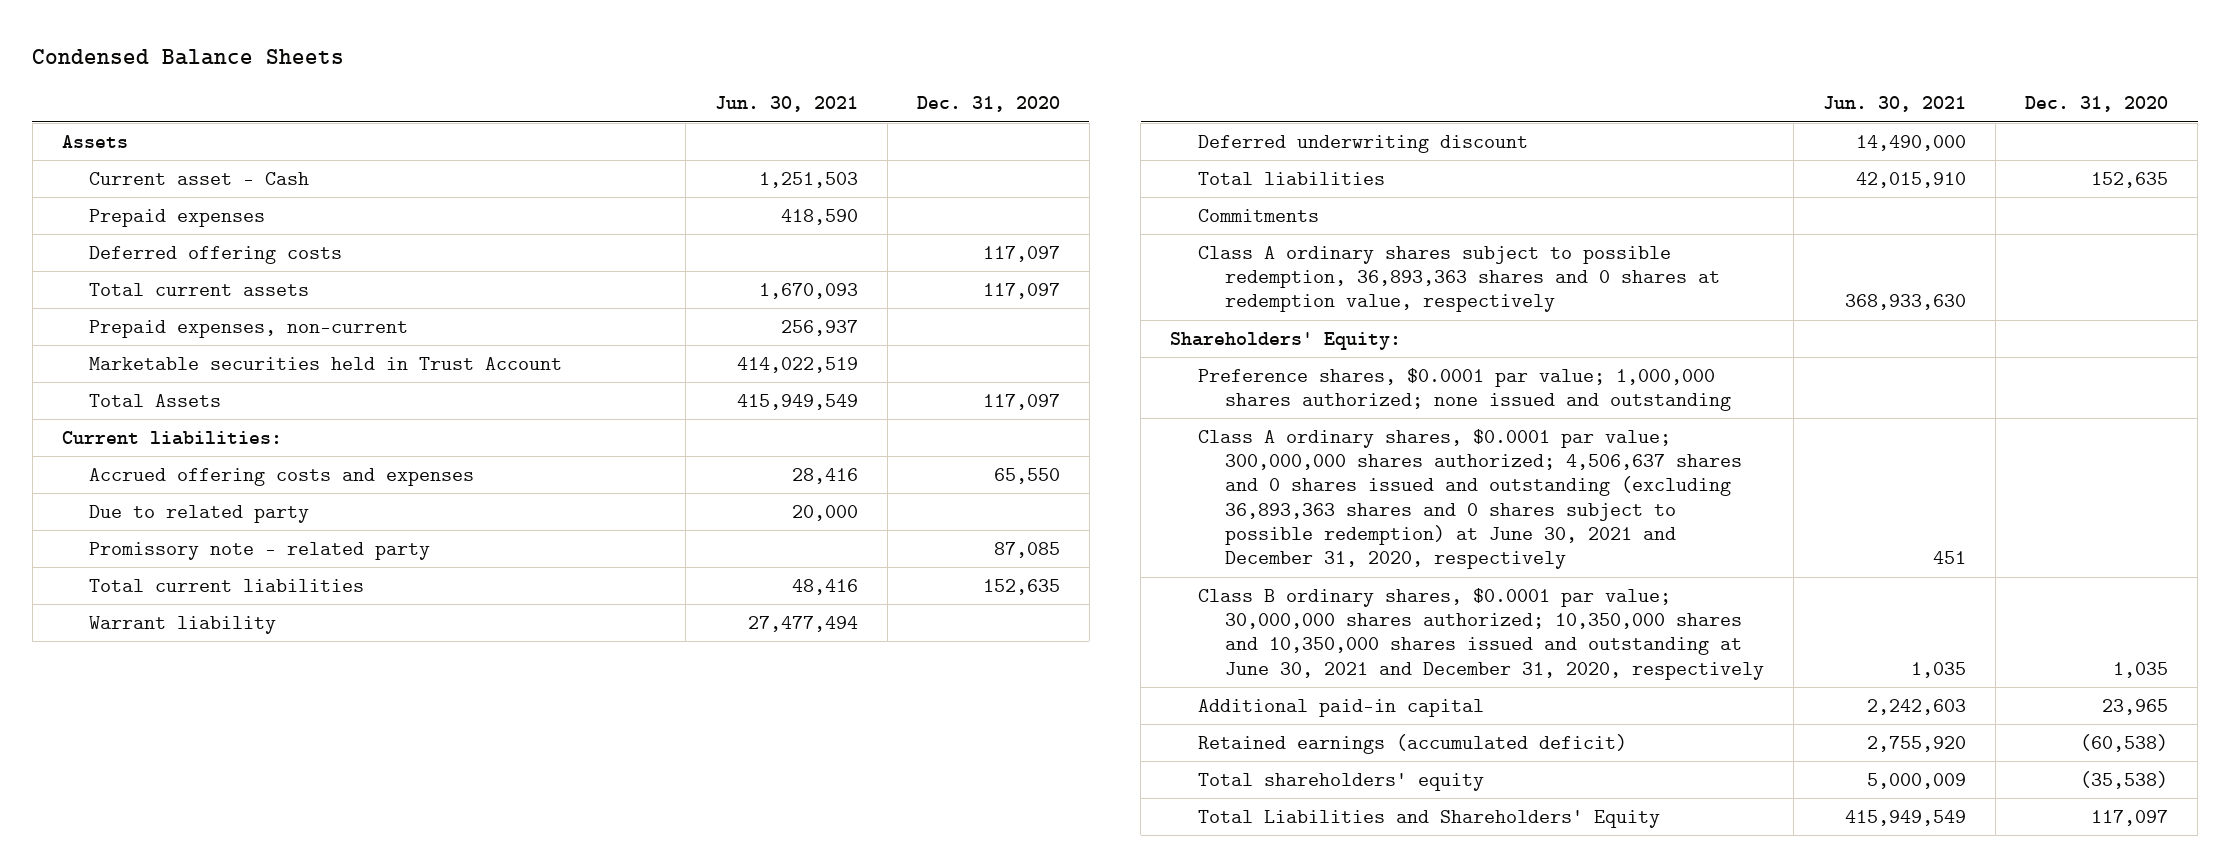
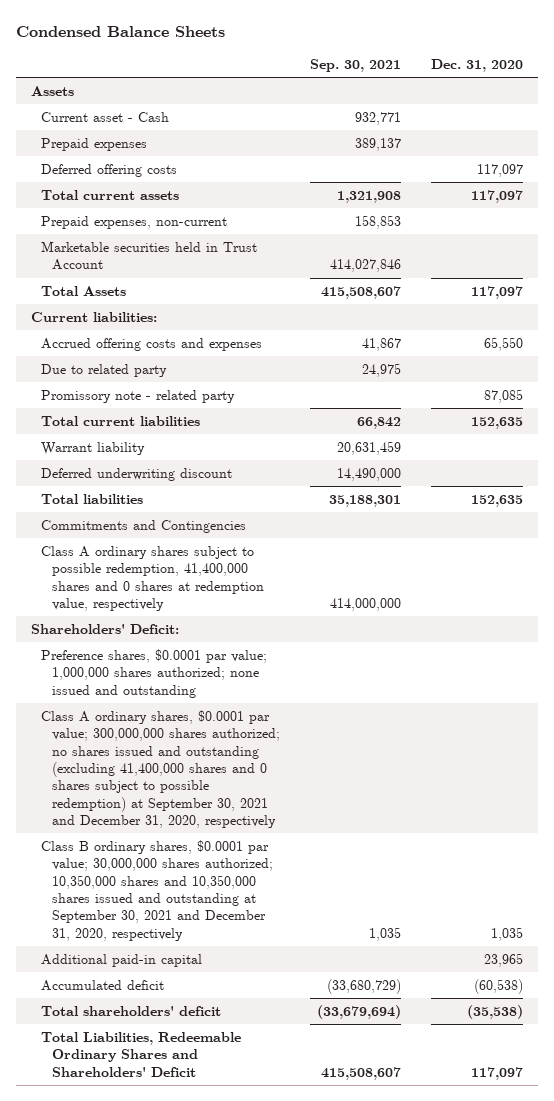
- | Jun. 30, 2021 | Dec. 31, 2020
+ | Sep. 30, 2021 | Dec. 31, 2020
- Commitments
- Class A ordinary shares subject to possible redemption, 36,893,363 shares and 0 shares at redemption value, respectively | 368,933,630 |
- Shareholders' Equity:
+ Commitments and Contingencies
+ Class A ordinary shares subject to possible redemption, 41,400,000 shares and 0 shares at redemption value, respectively | 414,000,000 |
+ Shareholders' Deficit:
- Class A ordinary shares, $0.0001 par value; 300,000,000 shares authorized; 4,506,637 shares and 0 shares issued and outstanding (excluding 36,893,363 shares and 0 shares subject to possible redemption) at June 30, 2021 and December 31, 2020, respectively | 451 |
- Class B ordinary shares, $0.0001 par value; 30,000,000 shares authorized; 10,350,000 shares and 10,350,000 shares issued and outstanding at June 30, 2021 and December 31, 2020, respectively | 1,035 | 1,035
+ Class A ordinary shares, $0.0001 par value; 300,000,000 shares authorized; no shares issued and outstanding (excluding 41,400,000 shares and 0 shares subject to possible redemption) at September 30, 2021 and December 31, 2020, respectively
+ Class B ordinary shares, $0.0001 par value; 30,000,000 shares authorized; 10,350,000 shares and 10,350,000 shares issued and outstanding at September 30, 2021 and December 31, 2020, respectively | 1,035 | 1,035
- Retained earnings (accumulated deficit) | 2,755,920 | (60,538)
- Total shareholders' equity | 5,000,009 | (35,538)
- Total Liabilities and Shareholders' Equity | 415,949,549 | 117,097
+ Accumulated deficit | (33,680,729) | (60,538)
+ Total shareholders' deficit | (33,679,694) | (35,538)
+ Total Liabilities, Redeemable Ordinary Shares and Shareholders' Deficit | 415,508,607 | 117,097

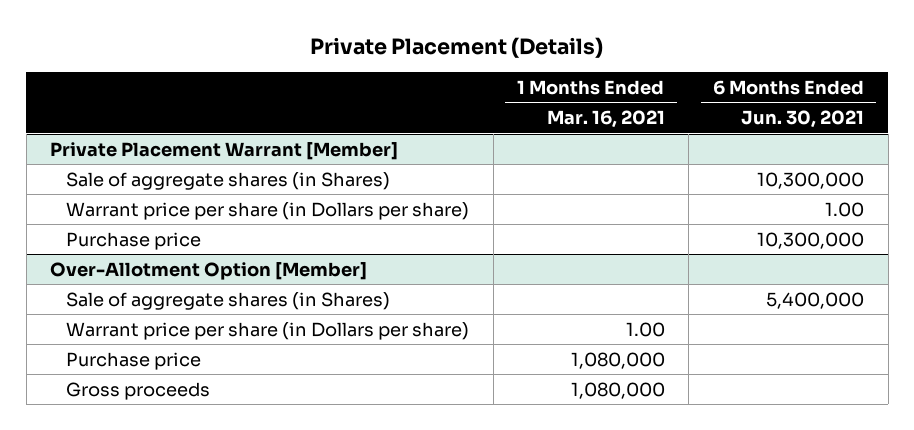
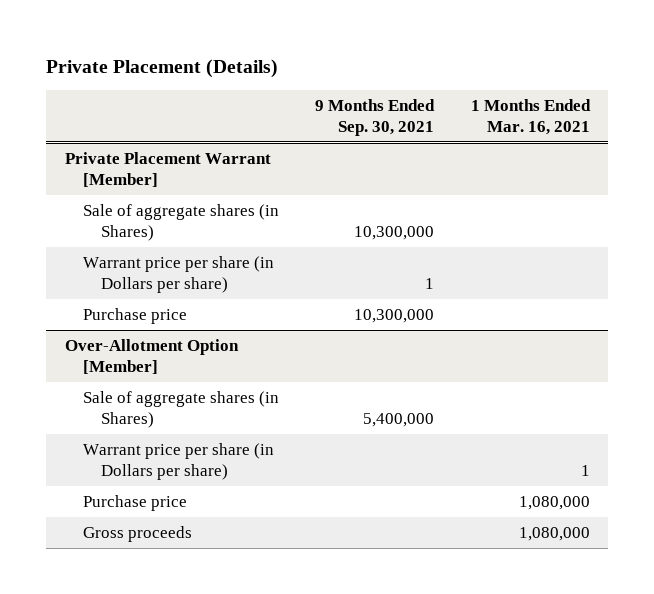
- | 1 Months Ended Mar. 16, 2021 | 6 Months Ended Jun. 30, 2021
+ | 9 Months Ended Sep. 30, 2021 | 1 Months Ended Mar. 16, 2021
@ Over-Allotment Option [Member]
- Warrant price per share (in Dollars per share) | 1.00 |
+ Warrant price per share (in Dollars per share) | | 1

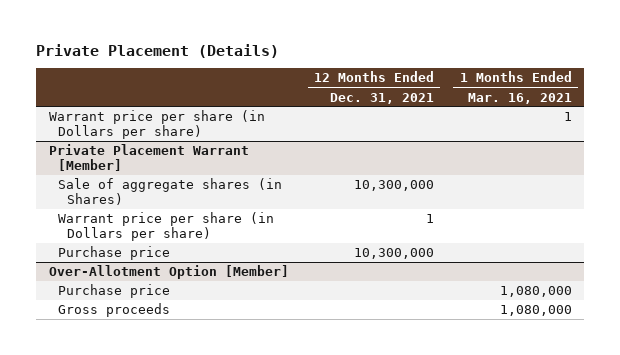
- | 9 Months Ended Sep. 30, 2021 | 1 Months Ended Mar. 16, 2021
+ | 12 Months Ended Dec. 31, 2021 | 1 Months Ended Mar. 16, 2021
+ Warrant price per share (in Dollars per share) | | 1
@ Over-Allotment Option [Member]
- Sale of aggregate shares (in Shares) | 5,400,000 |
- Warrant price per share (in Dollars per share) | | 1

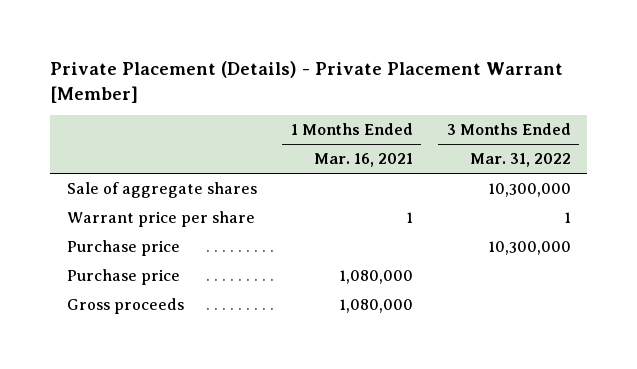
- Private Placement (Details)
+ Private Placement (Details) - Private Placement Warrant [Member]
- | 12 Months Ended Dec. 31, 2021 | 1 Months Ended Mar. 16, 2021
+ | 1 Months Ended Mar. 16, 2021 | 3 Months Ended Mar. 31, 2022
- Warrant price per share (in Dollars per share) | | 1
- Private Placement Warrant [Member]
- Sale of aggregate shares (in Shares) | 10,300,000 |
- Warrant price per share (in Dollars per share) | 1 |
- Purchase price | 10,300,000 |
- Over-Allotment Option [Member]
- Purchase price | | 1,080,000
- Gross proceeds | | 1,080,000
+ Sale of aggregate shares | | 10,300,000
+ Warrant price per share | 1 | 1
+ Purchase price | | 10,300,000
+ Purchase price | 1,080,000 |
+ Gross proceeds | 1,080,000 |

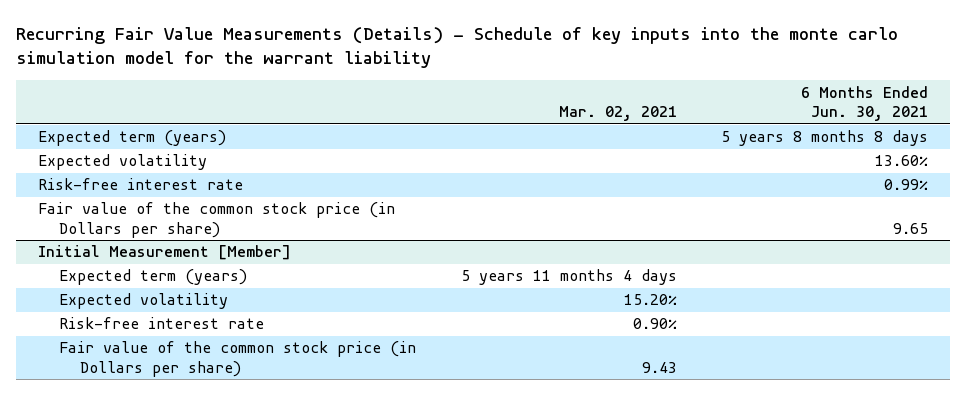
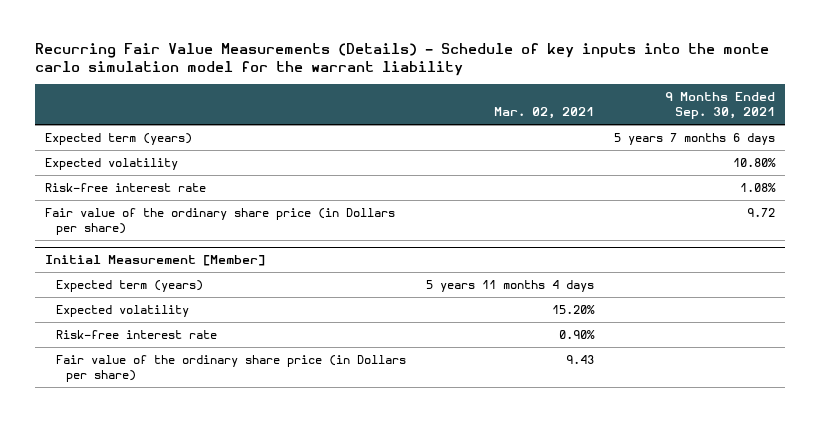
- | Mar. 02, 2021 | 6 Months Ended Jun. 30, 2021
+ | Mar. 02, 2021 | 9 Months Ended Sep. 30, 2021
- Fair value of the common stock price (in Dollars per share) | | 9.65
+ Fair value of the ordinary share price (in Dollars per share) | | 9.72
@ Initial Measurement [Member]
- Fair value of the common stock price (in Dollars per share) | 9.43 |
+ Fair value of the ordinary share price (in Dollars per share) | 9.43 |

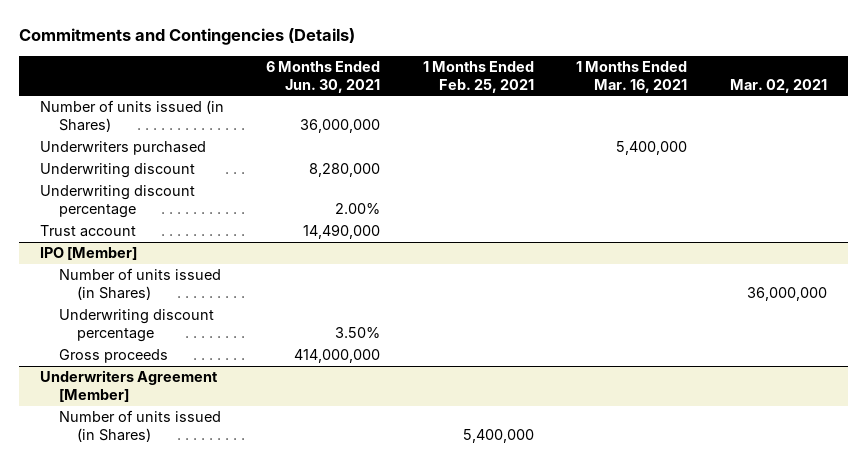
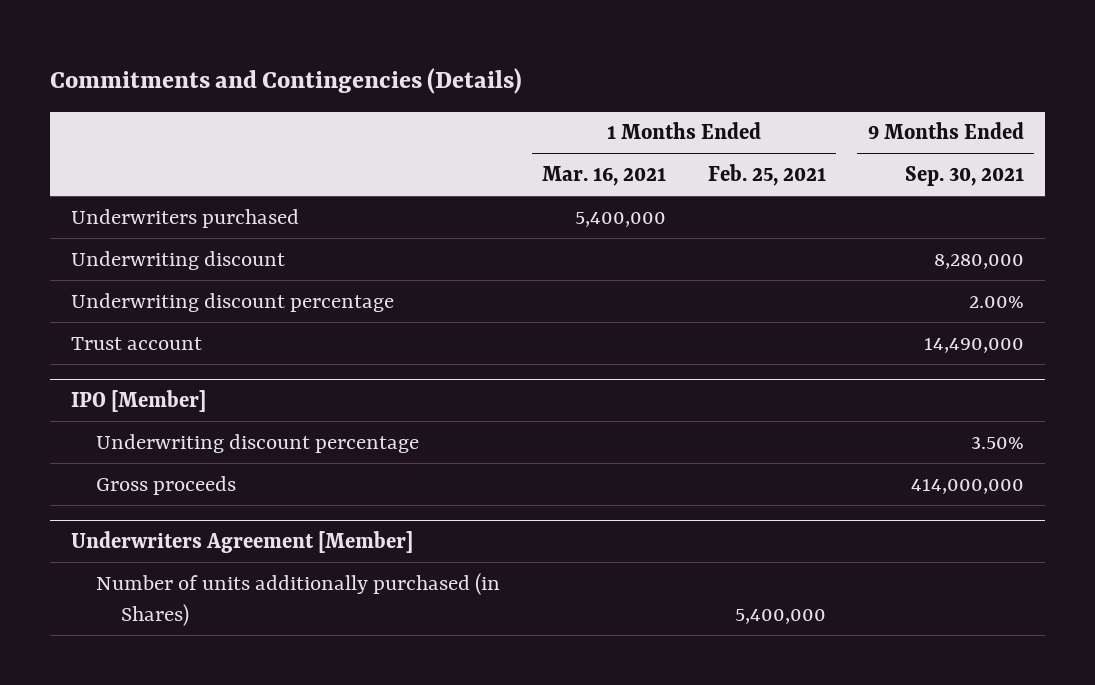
- | 6 Months Ended Jun. 30, 2021 | 1 Months Ended Feb. 25, 2021 | 1 Months Ended Mar. 16, 2021 | Mar. 02, 2021
+ | 1 Months Ended Mar. 16, 2021 | 1 Months Ended Feb. 25, 2021 | 9 Months Ended Sep. 30, 2021
- Number of units issued (in Shares) | 36,000,000 | | |
@ IPO [Member]
- Number of units issued (in Shares) | | | | 36,000,000
@ Underwriters Agreement [Member]
- Number of units issued (in Shares) | | 5,400,000 | |
+ Number of units additionally purchased (in Shares) | | 5,400,000 |

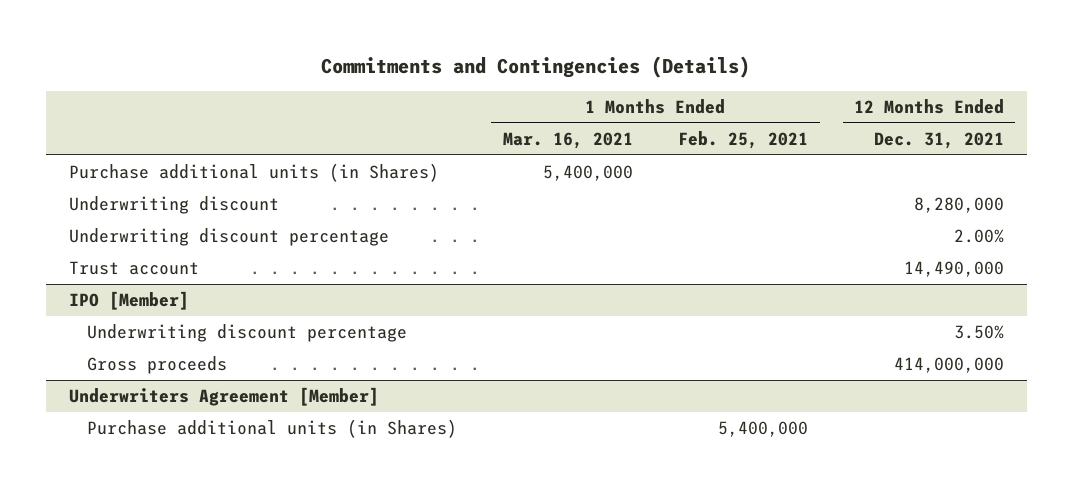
- | 1 Months Ended Mar. 16, 2021 | 1 Months Ended Feb. 25, 2021 | 9 Months Ended Sep. 30, 2021
+ | 1 Months Ended Mar. 16, 2021 | 1 Months Ended Feb. 25, 2021 | 12 Months Ended Dec. 31, 2021
- Underwriters purchased | 5,400,000 | |
+ Purchase additional units (in Shares) | 5,400,000 | |
@ Underwriters Agreement [Member]
- Number of units additionally purchased (in Shares) | | 5,400,000 |
+ Purchase additional units (in Shares) | | 5,400,000 |

